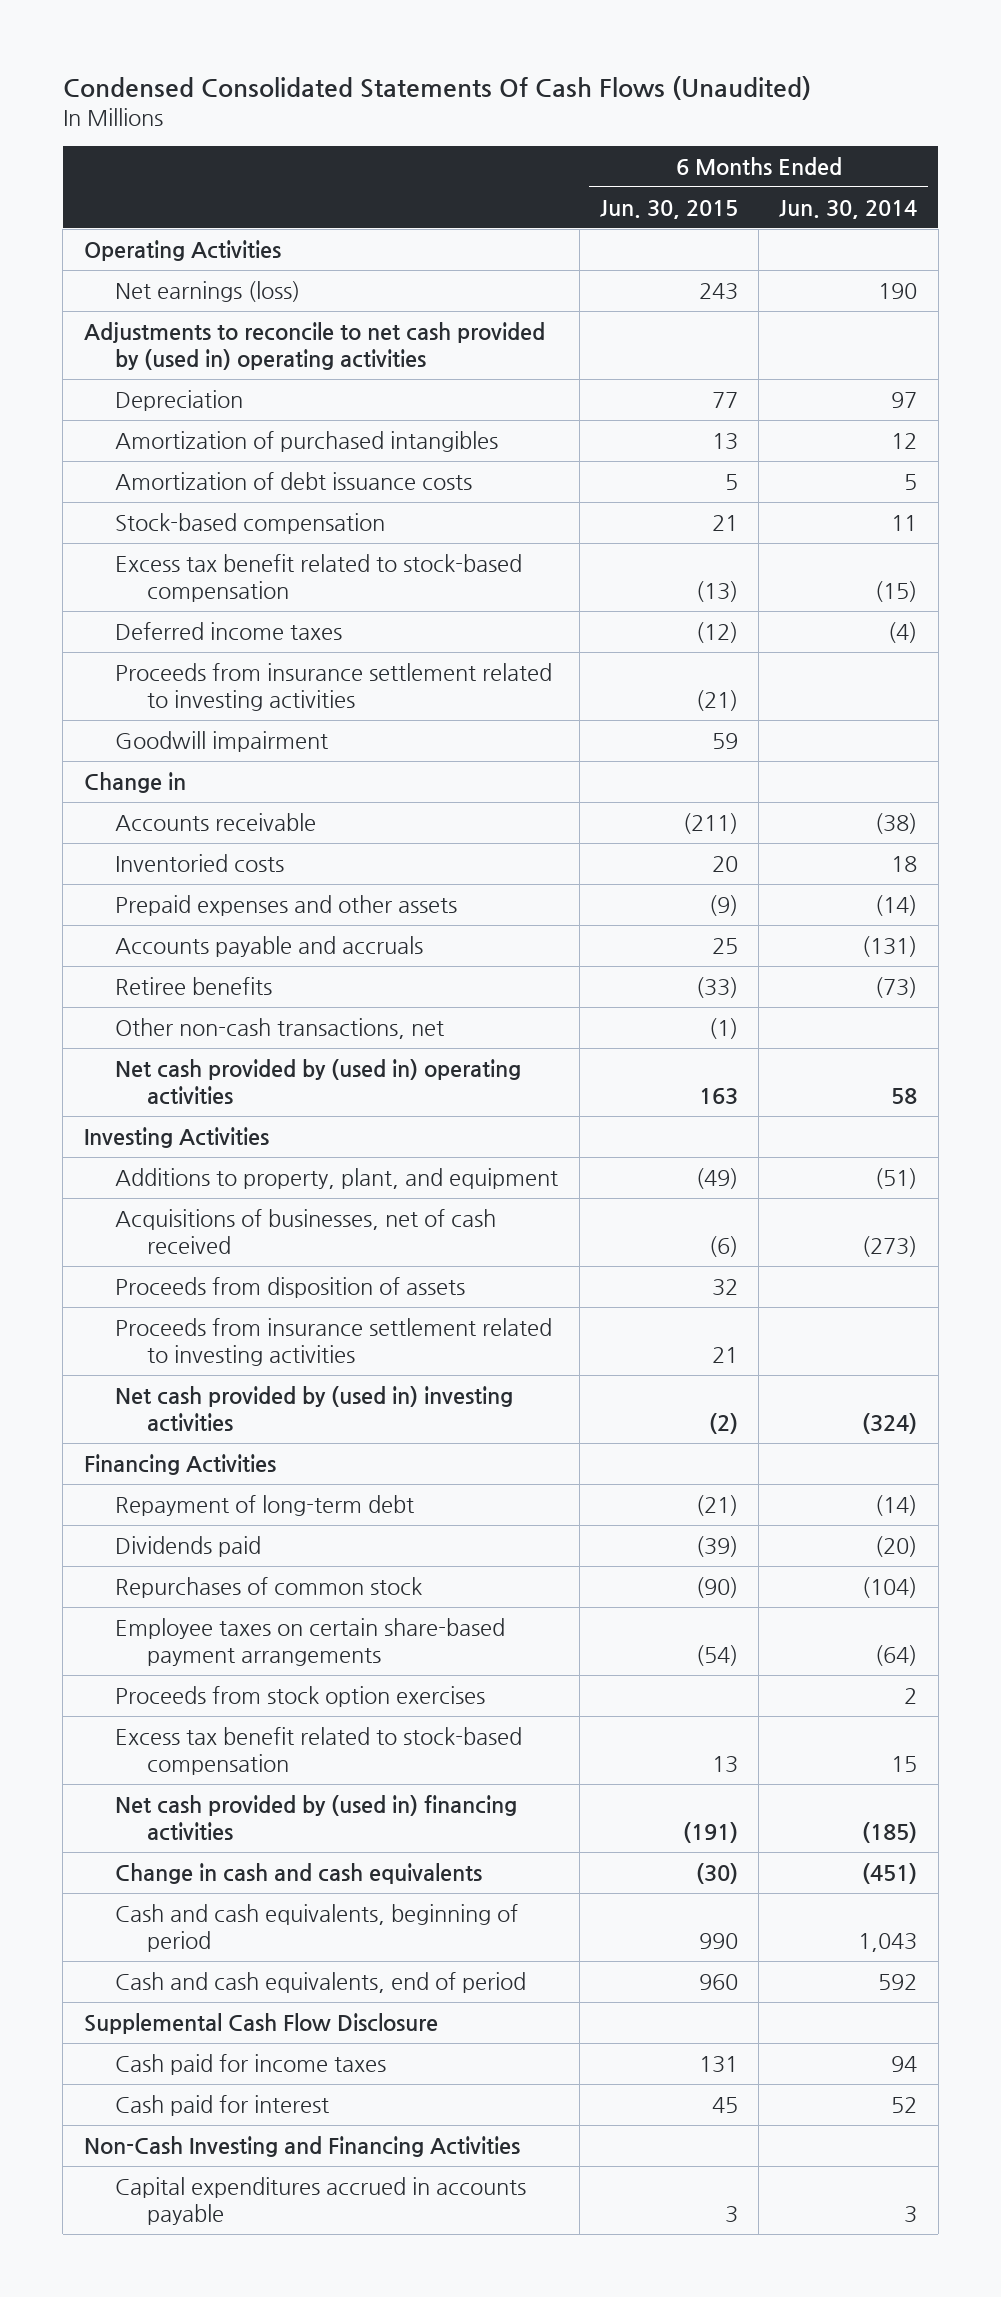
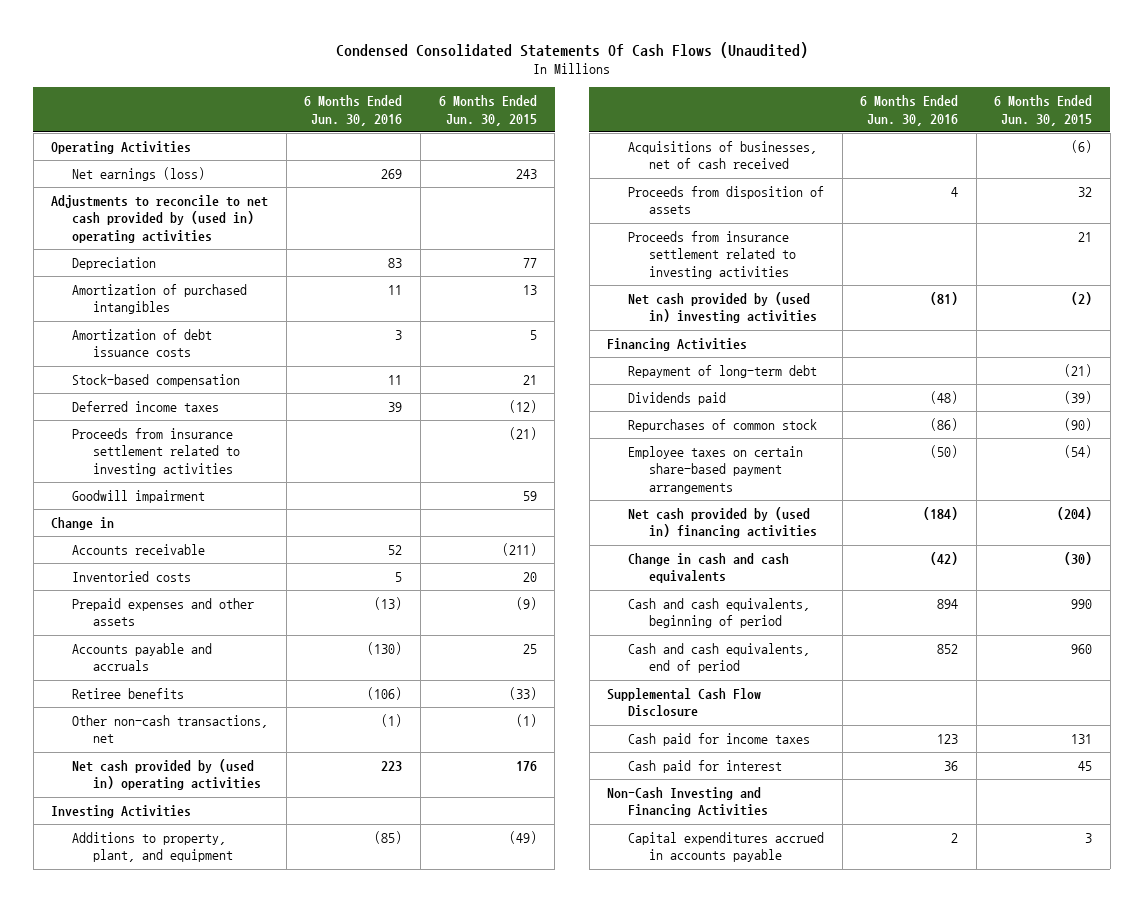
- | 6 Months Ended Jun. 30, 2015 | 6 Months Ended Jun. 30, 2014
+ | 6 Months Ended Jun. 30, 2016 | 6 Months Ended Jun. 30, 2015
- Excess tax benefit related to stock-based compensation | (13) | (15)
- Net cash provided by (used in) operating activities | 163 | 58
+ Net cash provided by (used in) operating activities | 223 | 176
- Proceeds from stock option exercises | | 2
- Excess tax benefit related to stock-based compensation | 13 | 15
- Net cash provided by (used in) financing activities | (191) | (185)
+ Net cash provided by (used in) financing activities | (184) | (204)

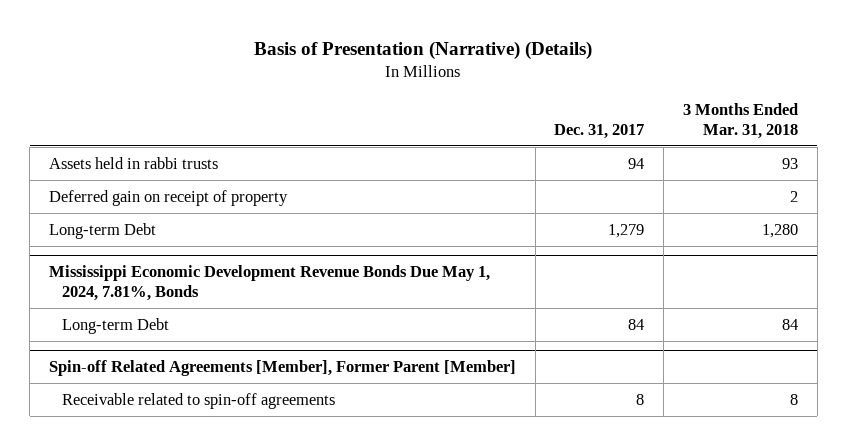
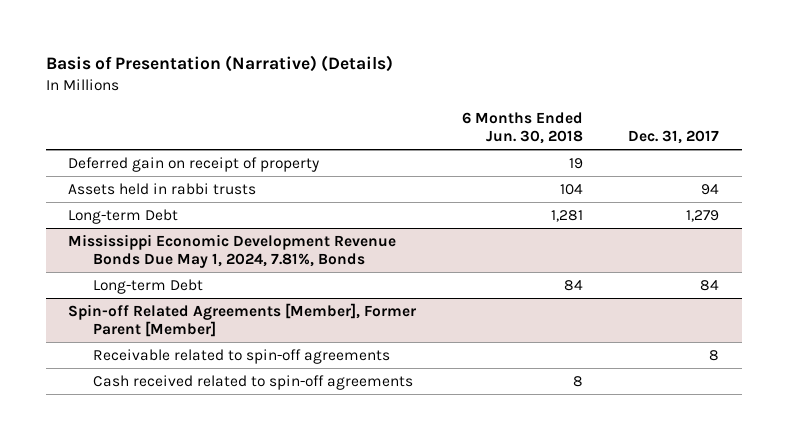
- | Dec. 31, 2017 | 3 Months Ended Mar. 31, 2018
+ | 6 Months Ended Jun. 30, 2018 | Dec. 31, 2017
moved down: Assets held in rabbi trusts | 104 | 94
@ Spin-off Related Agreements [Member], Former Parent [Member]
+ Cash received related to spin-off agreements | 8 |

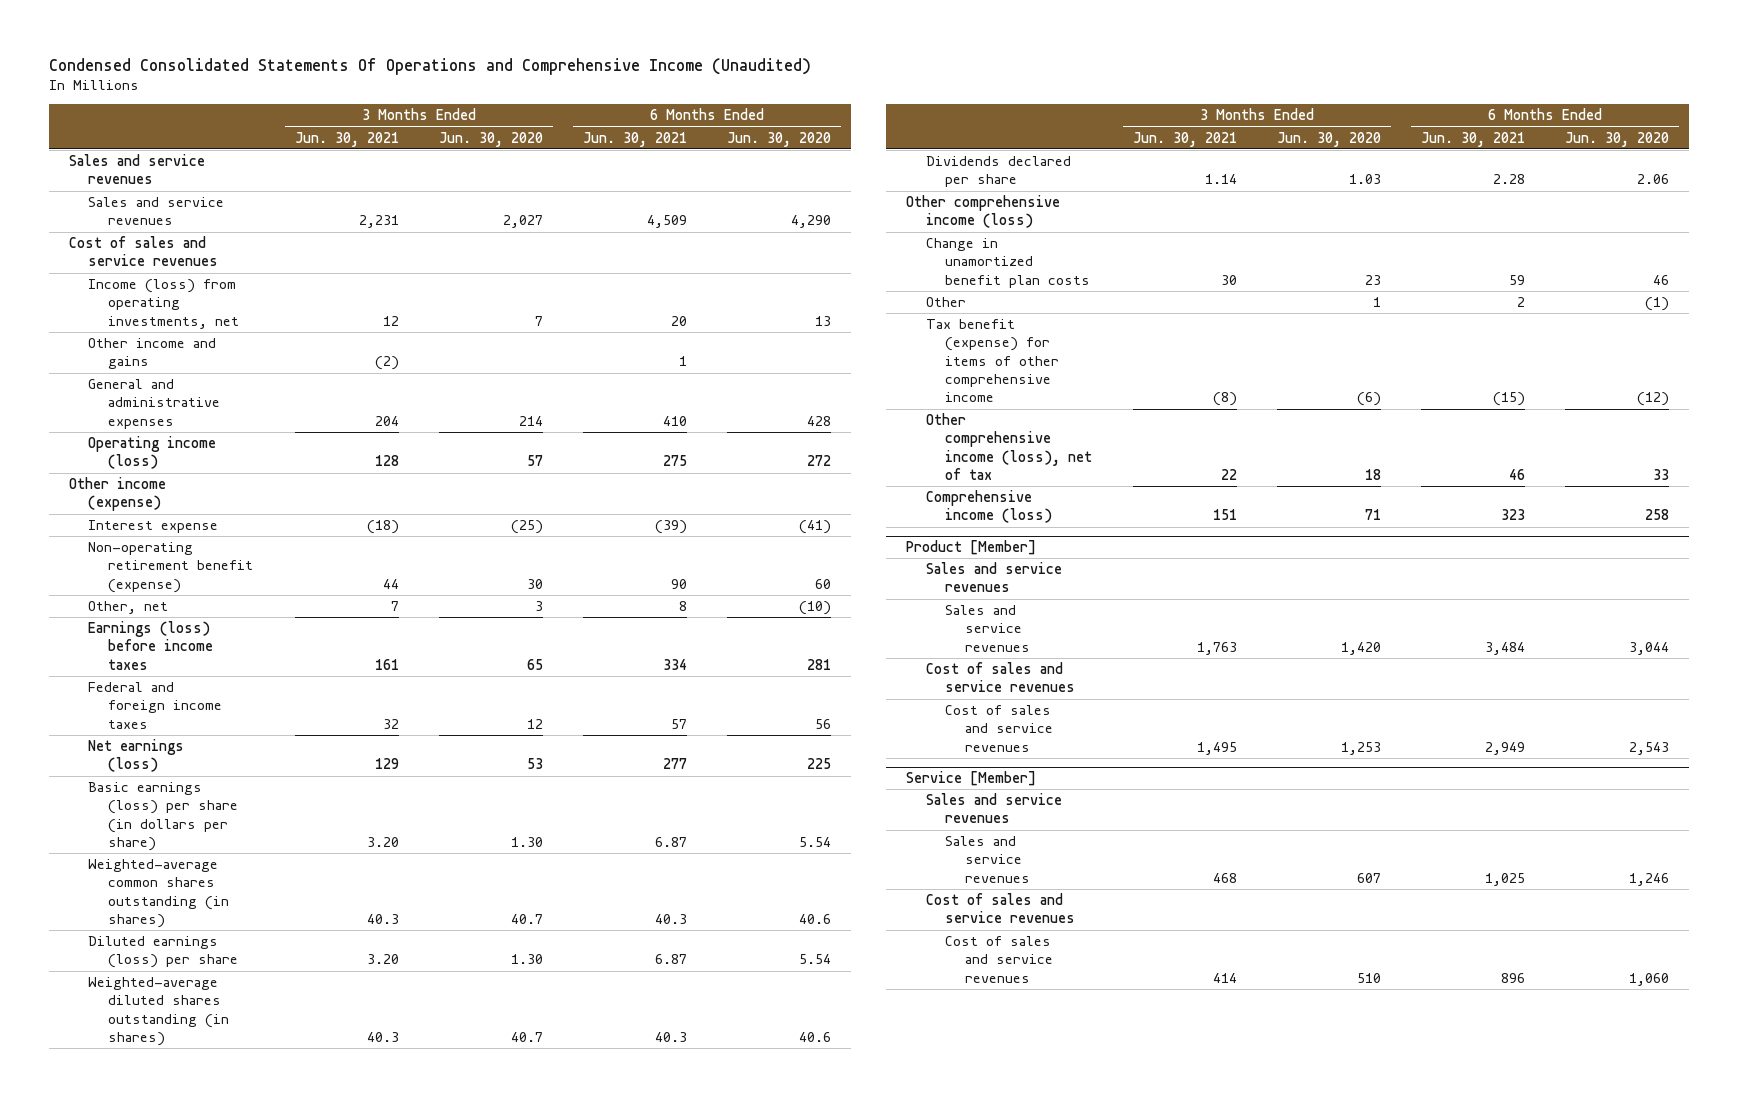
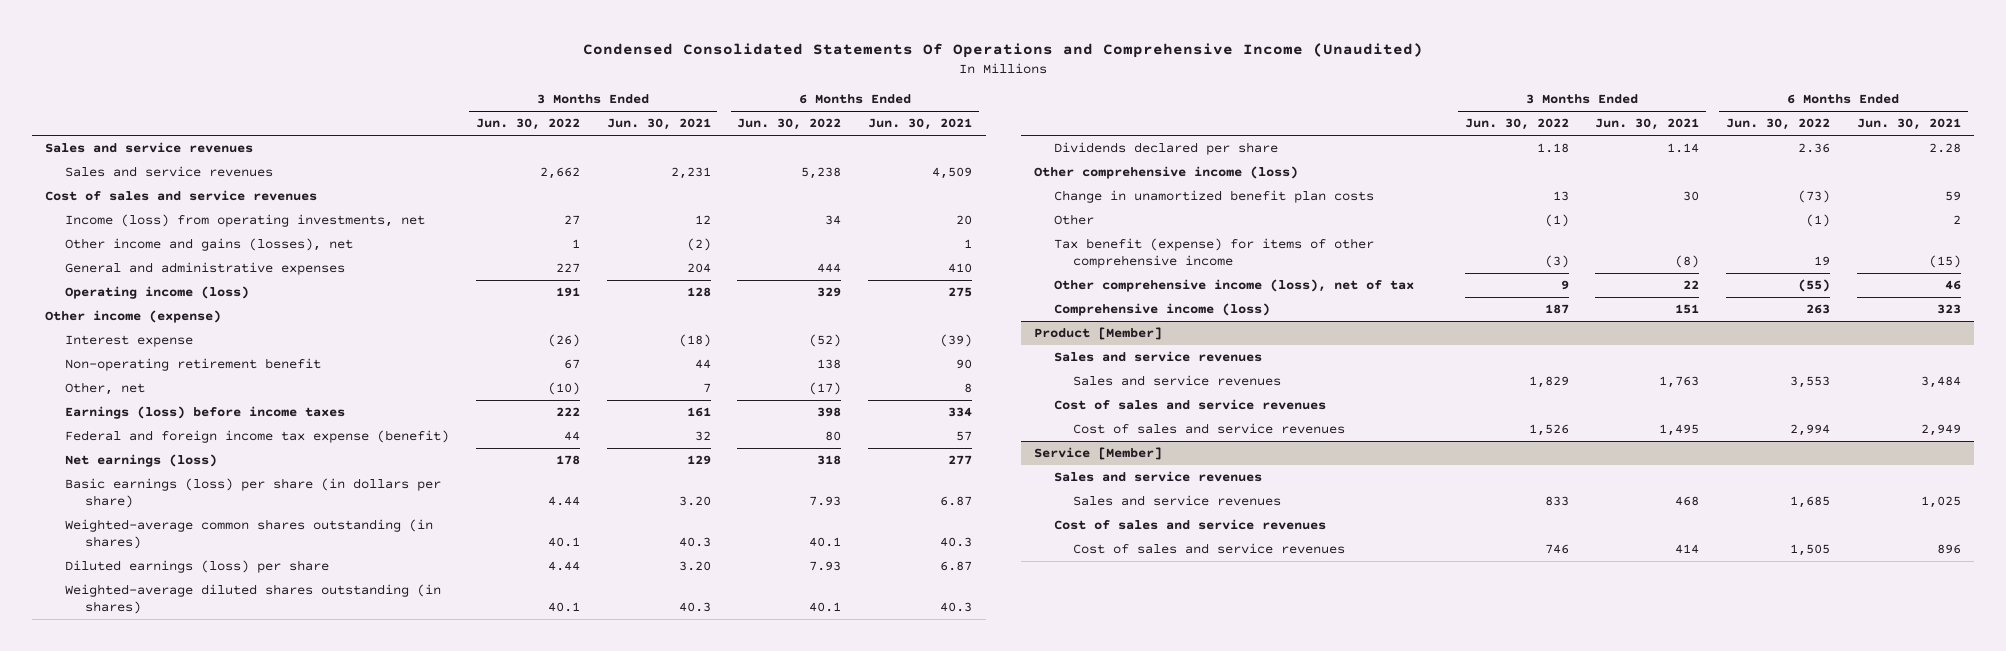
- | 3 Months Ended Jun. 30, 2021 | 3 Months Ended Jun. 30, 2020 | 6 Months Ended Jun. 30, 2021 | 6 Months Ended Jun. 30, 2020
+ | 3 Months Ended Jun. 30, 2022 | 3 Months Ended Jun. 30, 2021 | 6 Months Ended Jun. 30, 2022 | 6 Months Ended Jun. 30, 2021
- Other income and gains | (2) | | 1 |
+ Other income and gains (losses), net | 1 | (2) | | 1
- Non-operating retirement benefit (expense) | 44 | 30 | 90 | 60
+ Non-operating retirement benefit | 67 | 44 | 138 | 90
- Federal and foreign income taxes | 32 | 12 | 57 | 56
+ Federal and foreign income tax expense (benefit) | 44 | 32 | 80 | 57

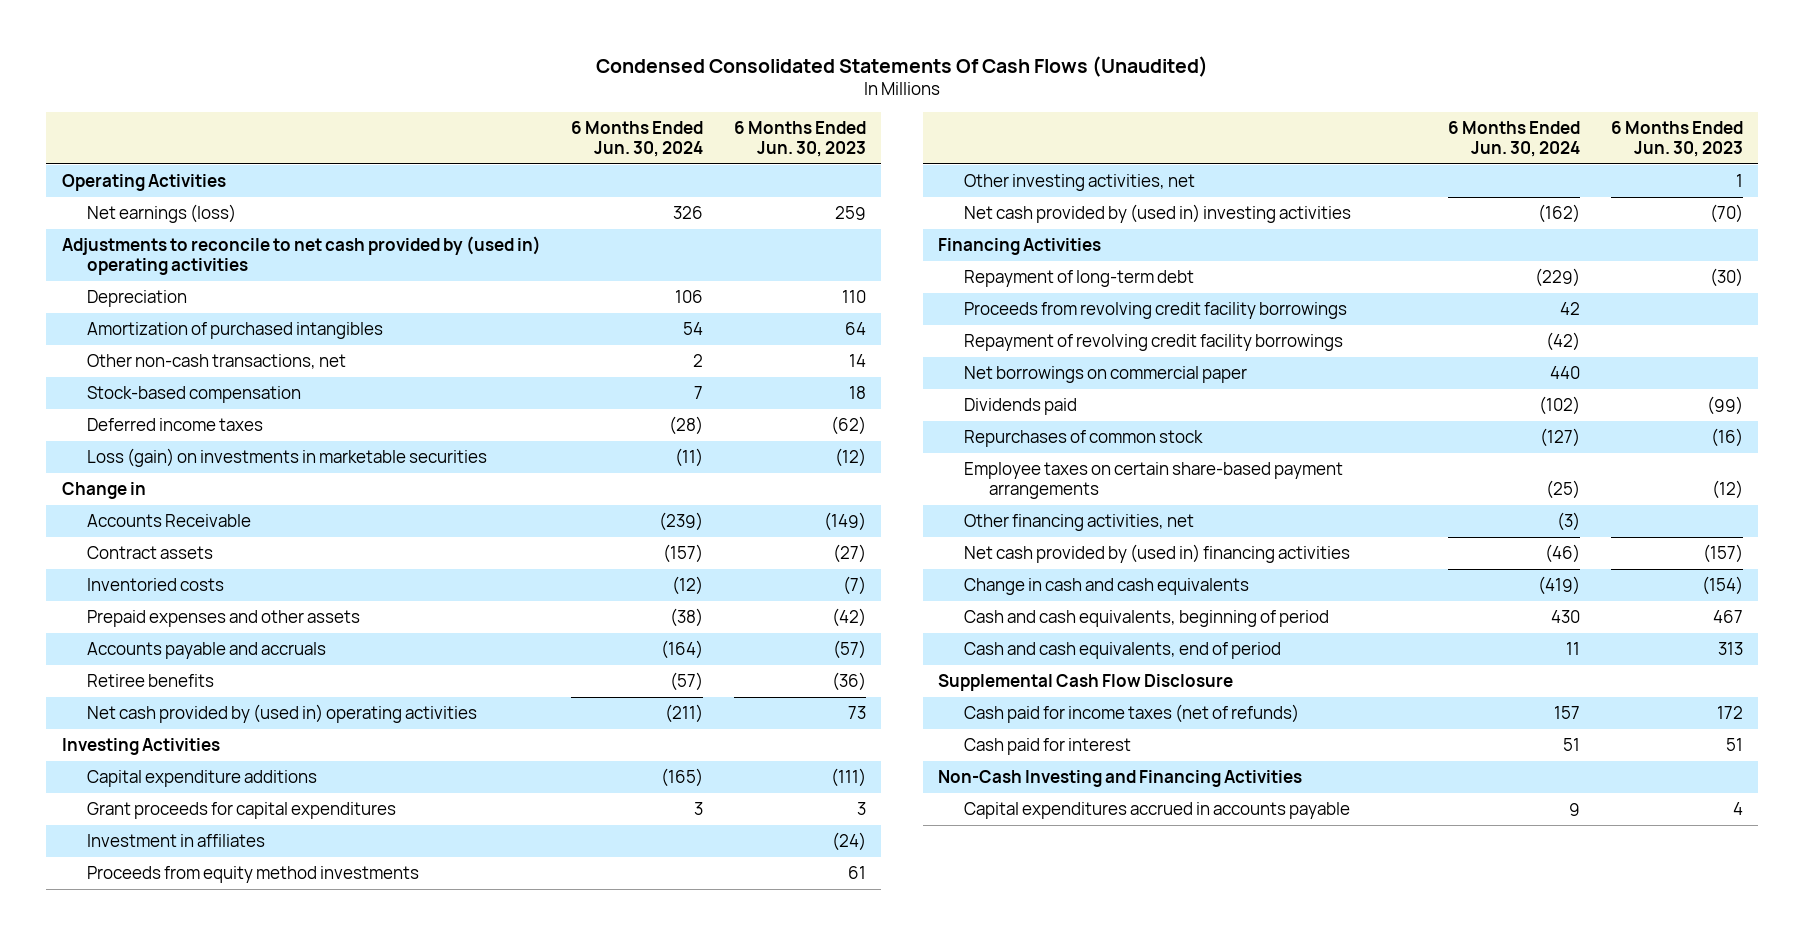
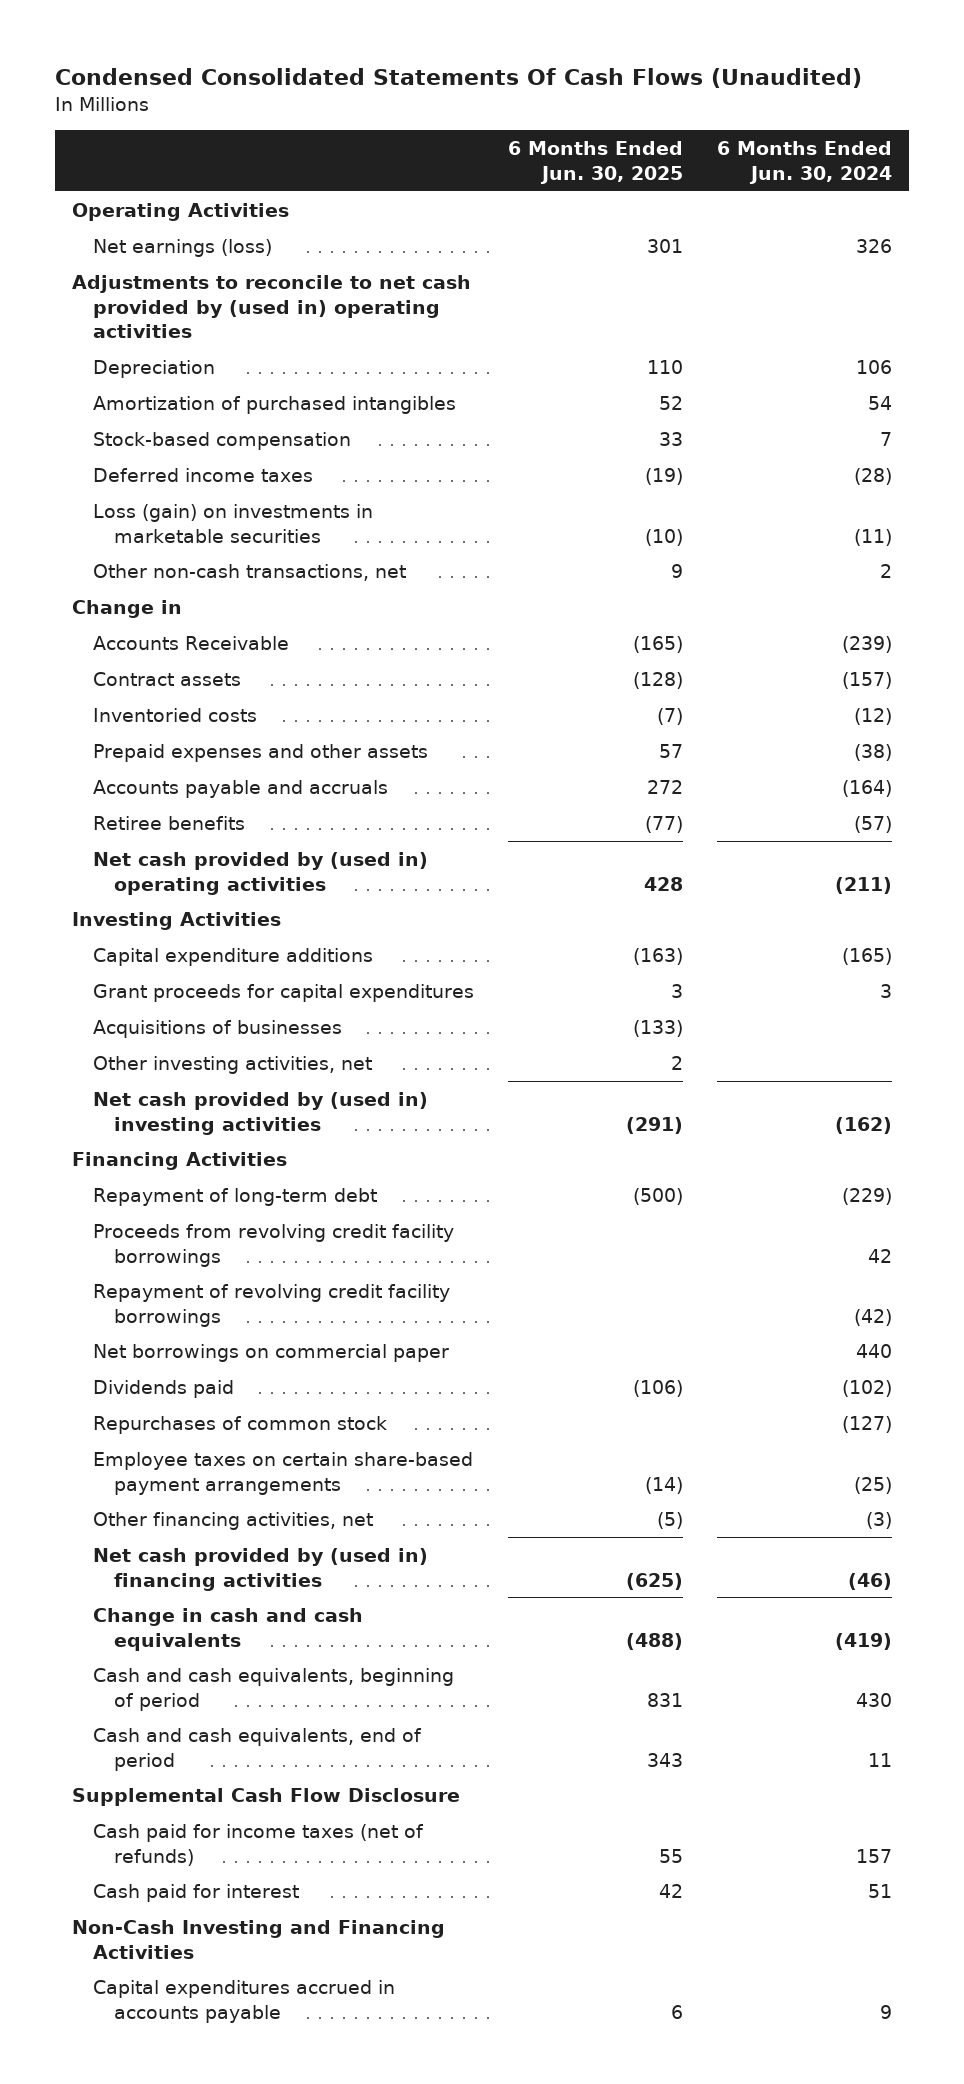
- | 6 Months Ended Jun. 30, 2024 | 6 Months Ended Jun. 30, 2023
+ | 6 Months Ended Jun. 30, 2025 | 6 Months Ended Jun. 30, 2024
moved down: Other non-cash transactions, net | 9 | 2
- Investment in affiliates | | (24)
- Proceeds from equity method investments | | 61
+ Acquisitions of businesses | (133) |

